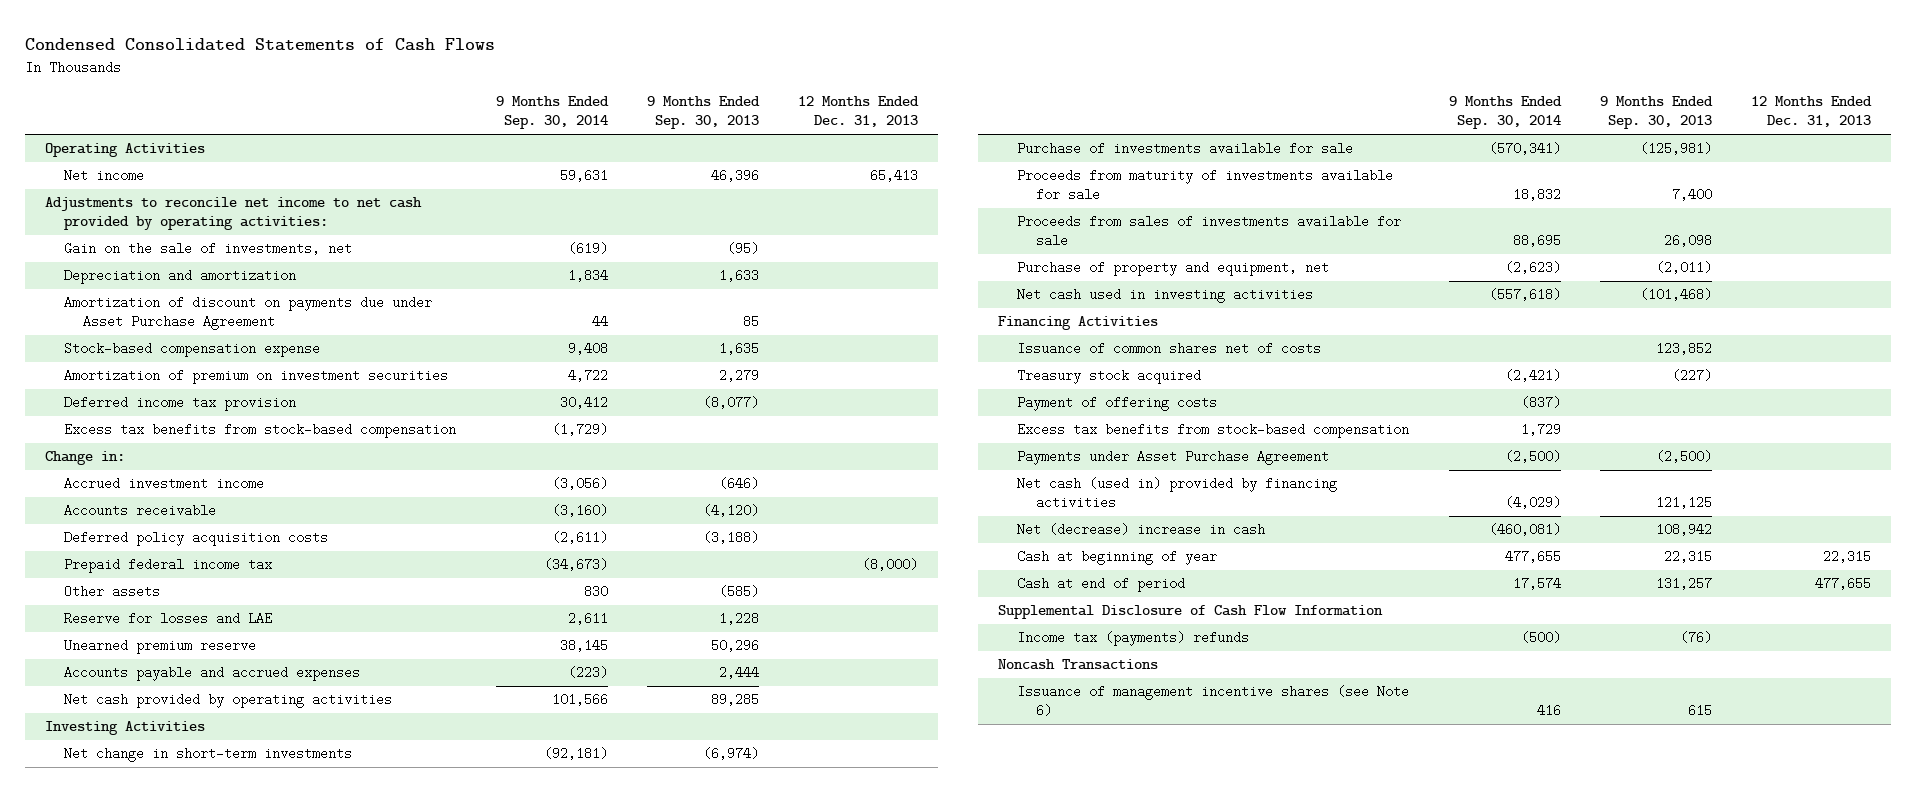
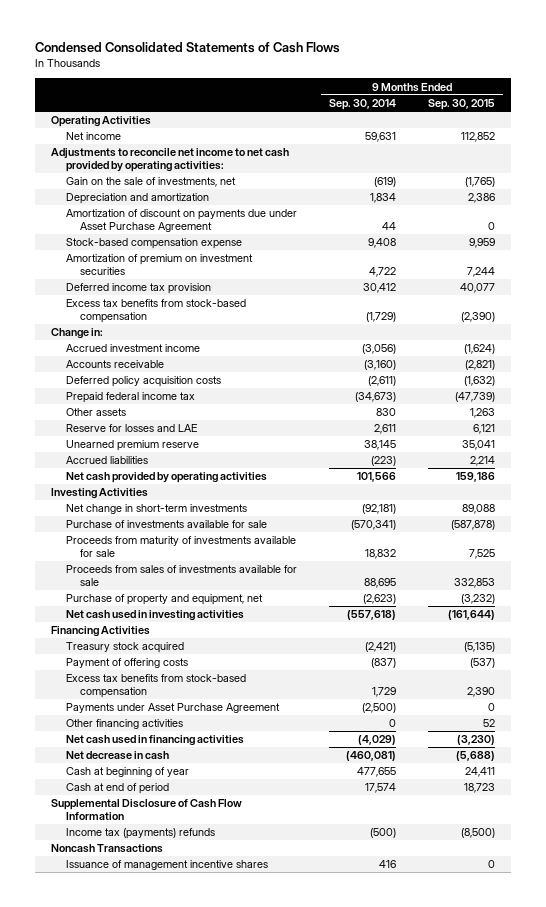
- | 9 Months Ended Sep. 30, 2014 | 9 Months Ended Sep. 30, 2013 | 12 Months Ended Dec. 31, 2013
+ | 9 Months Ended Sep. 30, 2014 | 9 Months Ended Sep. 30, 2015
- Accounts payable and accrued expenses | (223) | 2,444 |
+ Accrued liabilities | (223) | 2,214
- Issuance of common shares net of costs | | 123,852 |
- Net cash (used in) provided by financing activities | (4,029) | 121,125 |
- Net (decrease) increase in cash | (460,081) | 108,942 |
+ Other financing activities | 0 | 52
+ Net cash used in financing activities | (4,029) | (3,230)
+ Net decrease in cash | (460,081) | (5,688)
- Issuance of management incentive shares (see Note 6) | 416 | 615 |
+ Issuance of management incentive shares | 416 | 0

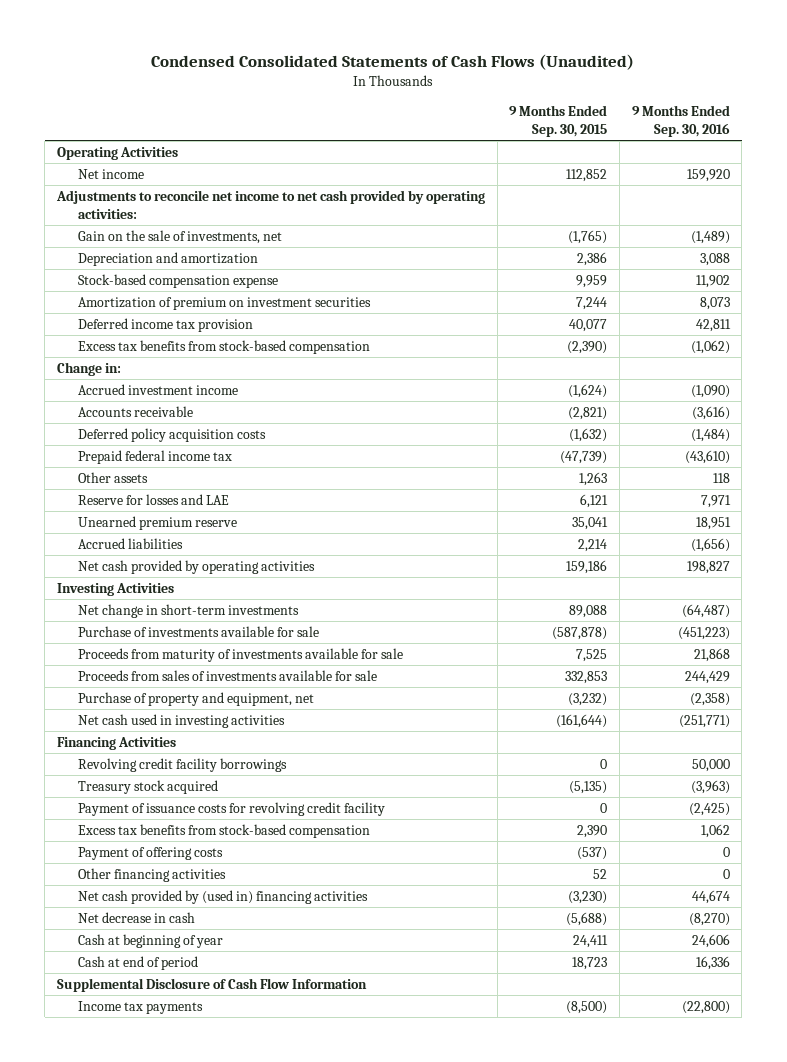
- Condensed Consolidated Statements of Cash Flows
+ Condensed Consolidated Statements of Cash Flows (Unaudited)
- | 9 Months Ended Sep. 30, 2014 | 9 Months Ended Sep. 30, 2015
+ | 9 Months Ended Sep. 30, 2015 | 9 Months Ended Sep. 30, 2016
- Amortization of discount on payments due under Asset Purchase Agreement | 44 | 0
+ Revolving credit facility borrowings | 0 | 50,000
+ Payment of issuance costs for revolving credit facility | 0 | (2,425)
- Payments under Asset Purchase Agreement | (2,500) | 0
moved down: Payment of offering costs | (537) | 0
- Net cash used in financing activities | (4,029) | (3,230)
+ Net cash provided by (used in) financing activities | (3,230) | 44,674
- Income tax (payments) refunds | (500) | (8,500)
- Noncash Transactions
- Issuance of management incentive shares | 416 | 0
+ Income tax payments | (8,500) | (22,800)

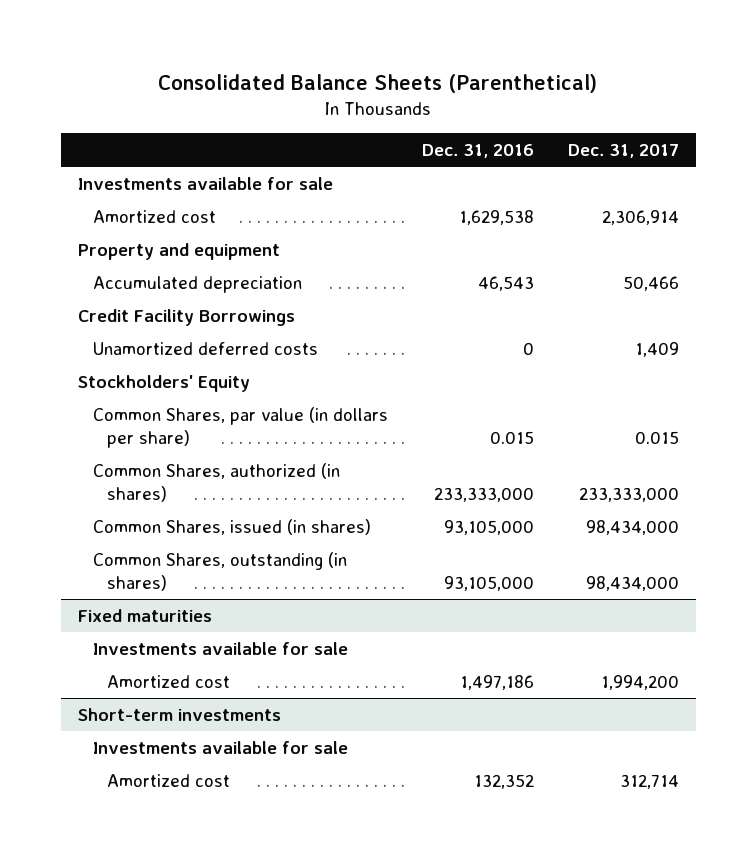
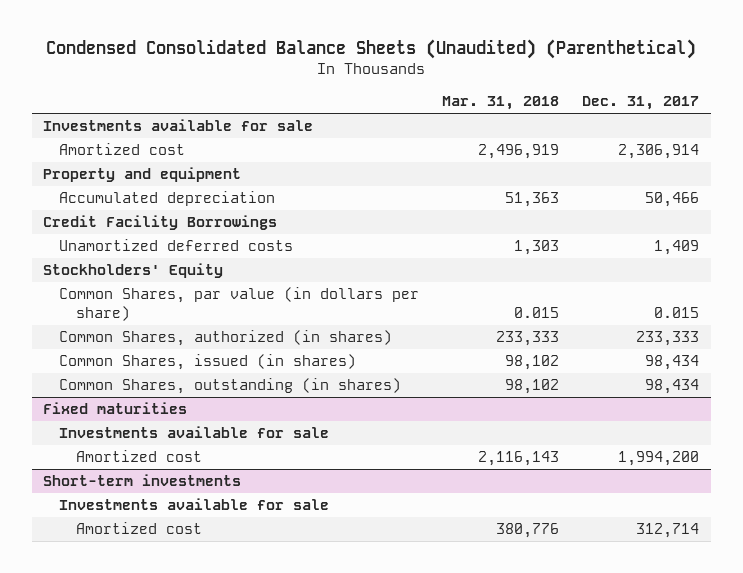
- Consolidated Balance Sheets (Parenthetical)
+ Condensed Consolidated Balance Sheets (Unaudited) (Parenthetical)
- | Dec. 31, 2016 | Dec. 31, 2017
+ | Mar. 31, 2018 | Dec. 31, 2017
- Common Shares, authorized (in shares) | 233,333,000 | 233,333,000
- Common Shares, issued (in shares) | 93,105,000 | 98,434,000
- Common Shares, outstanding (in shares) | 93,105,000 | 98,434,000
+ Common Shares, authorized (in shares) | 233,333 | 233,333
+ Common Shares, issued (in shares) | 98,102 | 98,434
+ Common Shares, outstanding (in shares) | 98,102 | 98,434

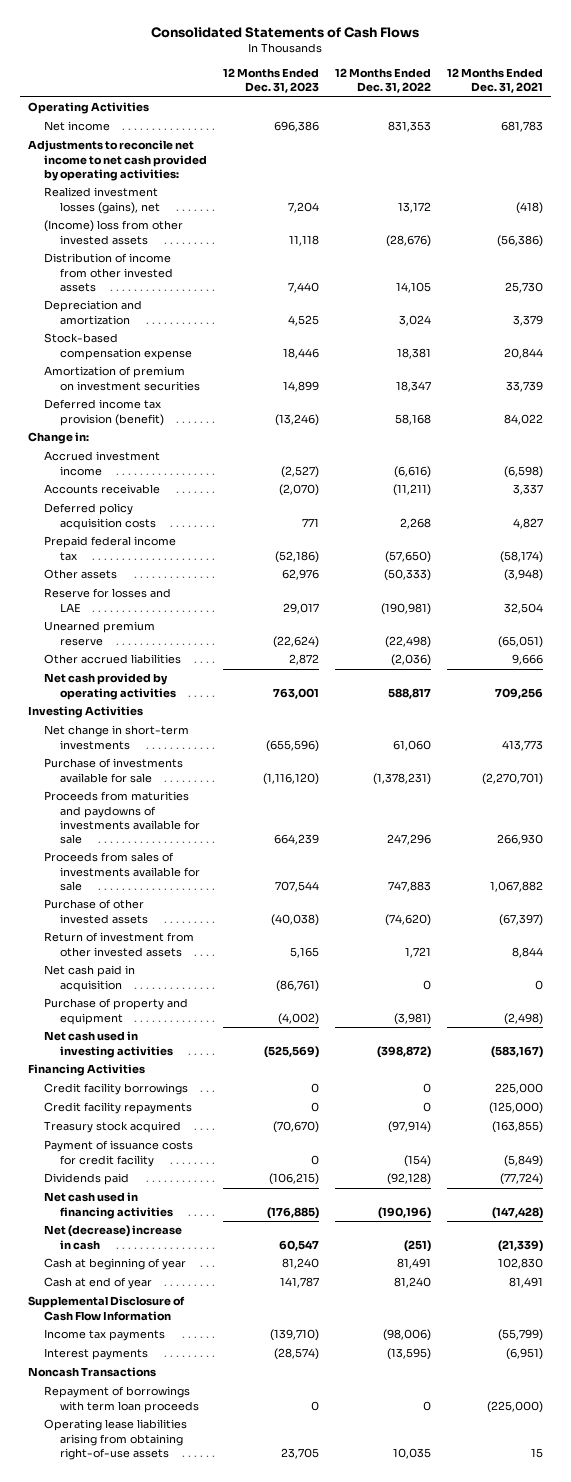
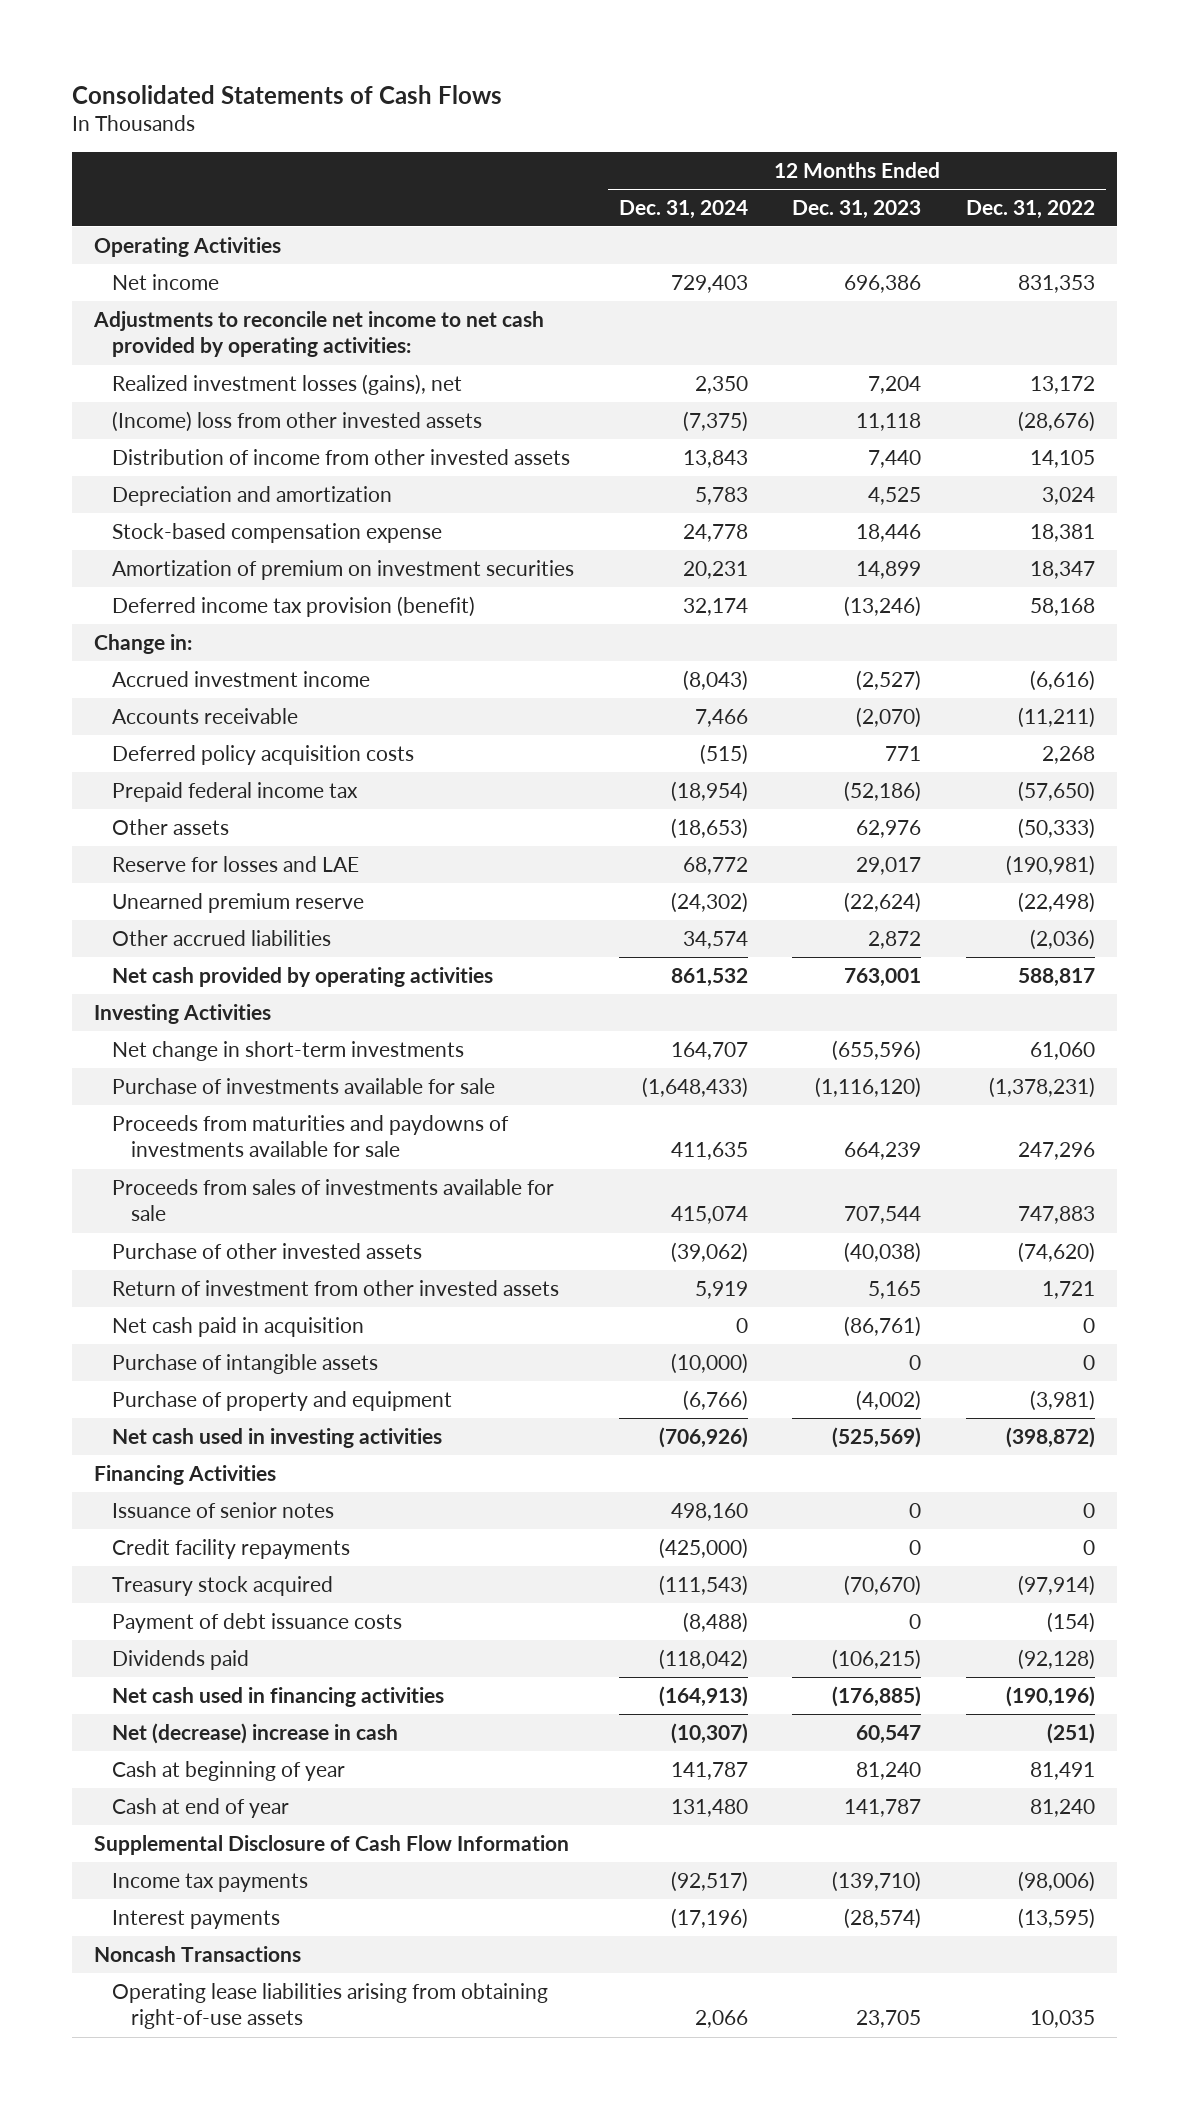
- | 12 Months Ended Dec. 31, 2023 | 12 Months Ended Dec. 31, 2022 | 12 Months Ended Dec. 31, 2021
+ | 12 Months Ended Dec. 31, 2024 | 12 Months Ended Dec. 31, 2023 | 12 Months Ended Dec. 31, 2022
+ Purchase of intangible assets | (10,000) | 0 | 0
- Credit facility borrowings | 0 | 0 | 225,000
+ Issuance of senior notes | 498,160 | 0 | 0
- Payment of issuance costs for credit facility | 0 | (154) | (5,849)
+ Payment of debt issuance costs | (8,488) | 0 | (154)
- Repayment of borrowings with term loan proceeds | 0 | 0 | (225,000)

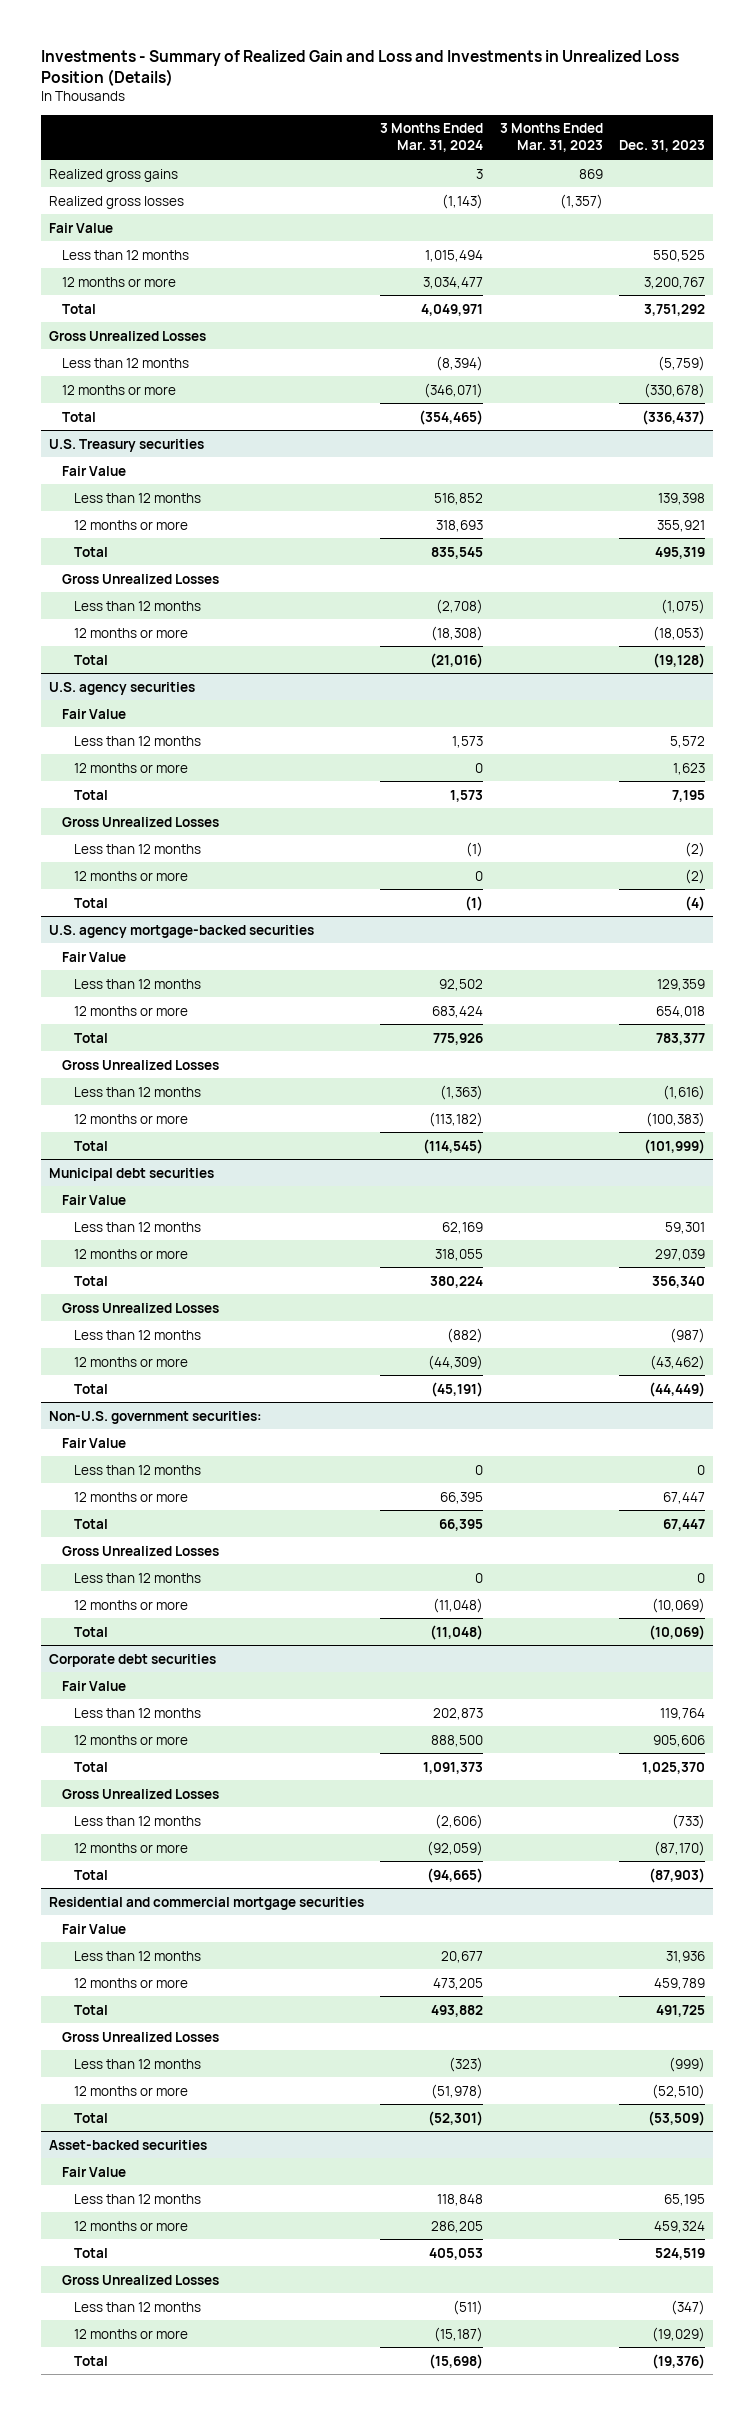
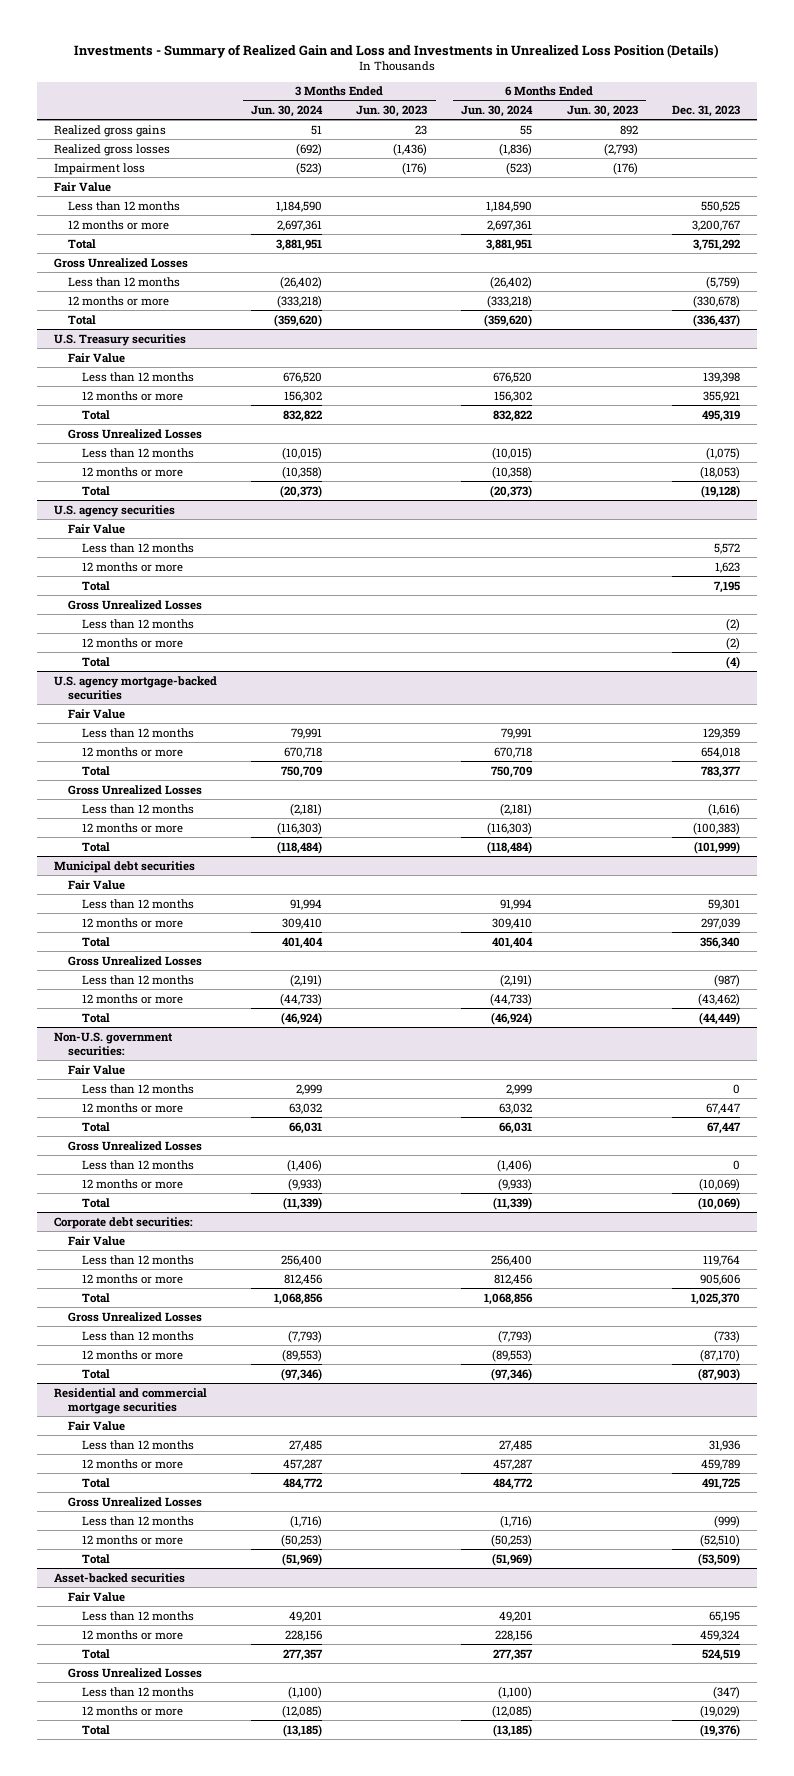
- | 3 Months Ended Mar. 31, 2024 | 3 Months Ended Mar. 31, 2023 | Dec. 31, 2023
+ | 3 Months Ended Jun. 30, 2024 | 3 Months Ended Jun. 30, 2023 | 6 Months Ended Jun. 30, 2024 | 6 Months Ended Jun. 30, 2023 | Dec. 31, 2023
+ Impairment loss | (523) | (176) | (523) | (176) |
- Corporate debt securities
+ Corporate debt securities:

